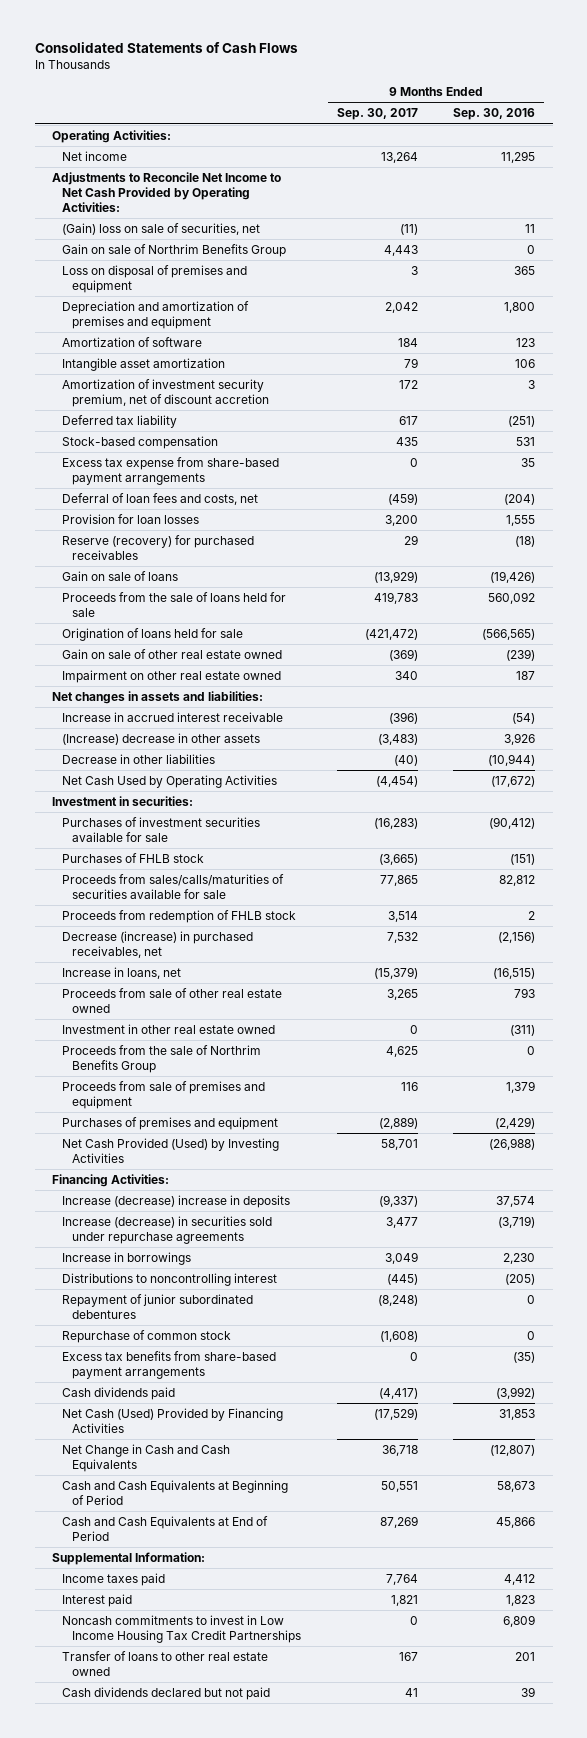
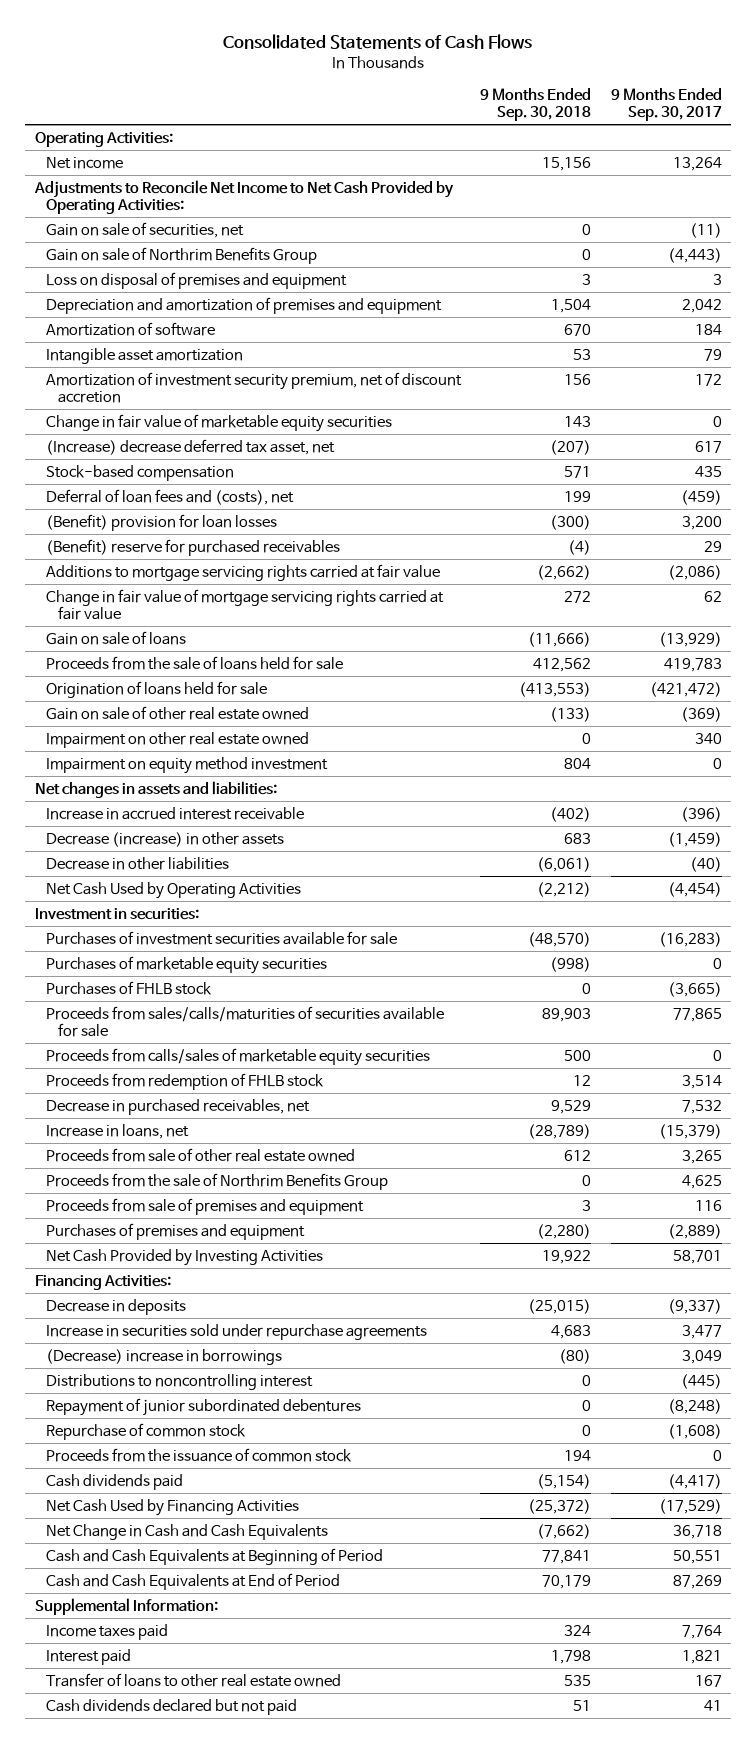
- | 9 Months Ended Sep. 30, 2017 | 9 Months Ended Sep. 30, 2016
+ | 9 Months Ended Sep. 30, 2018 | 9 Months Ended Sep. 30, 2017
- (Gain) loss on sale of securities, net | (11) | 11
- Gain on sale of Northrim Benefits Group | 4,443 | 0
+ Gain on sale of securities, net | 0 | (11)
+ Gain on sale of Northrim Benefits Group | 0 | (4,443)
- Deferred tax liability | 617 | (251)
+ Change in fair value of marketable equity securities | 143 | 0
+ (Increase) decrease deferred tax asset, net | (207) | 617
- Excess tax expense from share-based payment arrangements | 0 | 35
- Deferral of loan fees and costs, net | (459) | (204)
- Provision for loan losses | 3,200 | 1,555
- Reserve (recovery) for purchased receivables | 29 | (18)
+ Deferral of loan fees and (costs), net | 199 | (459)
+ (Benefit) provision for loan losses | (300) | 3,200
+ (Benefit) reserve for purchased receivables | (4) | 29
+ Additions to mortgage servicing rights carried at fair value | (2,662) | (2,086)
+ Change in fair value of mortgage servicing rights carried at fair value | 272 | 62
+ Impairment on equity method investment | 804 | 0
- (Increase) decrease in other assets | (3,483) | 3,926
+ Decrease (increase) in other assets | 683 | (1,459)
+ Purchases of marketable equity securities | (998) | 0
+ Proceeds from calls/sales of marketable equity securities | 500 | 0
- Decrease (increase) in purchased receivables, net | 7,532 | (2,156)
+ Decrease in purchased receivables, net | 9,529 | 7,532
- Investment in other real estate owned | 0 | (311)
- Net Cash Provided (Used) by Investing Activities | 58,701 | (26,988)
+ Net Cash Provided by Investing Activities | 19,922 | 58,701
- Increase (decrease) increase in deposits | (9,337) | 37,574
- Increase (decrease) in securities sold under repurchase agreements | 3,477 | (3,719)
- Increase in borrowings | 3,049 | 2,230
+ Decrease in deposits | (25,015) | (9,337)
+ Increase in securities sold under repurchase agreements | 4,683 | 3,477
+ (Decrease) increase in borrowings | (80) | 3,049
- Excess tax benefits from share-based payment arrangements | 0 | (35)
+ Proceeds from the issuance of common stock | 194 | 0
- Net Cash (Used) Provided by Financing Activities | (17,529) | 31,853
+ Net Cash Used by Financing Activities | (25,372) | (17,529)
- Noncash commitments to invest in Low Income Housing Tax Credit Partnerships | 0 | 6,809

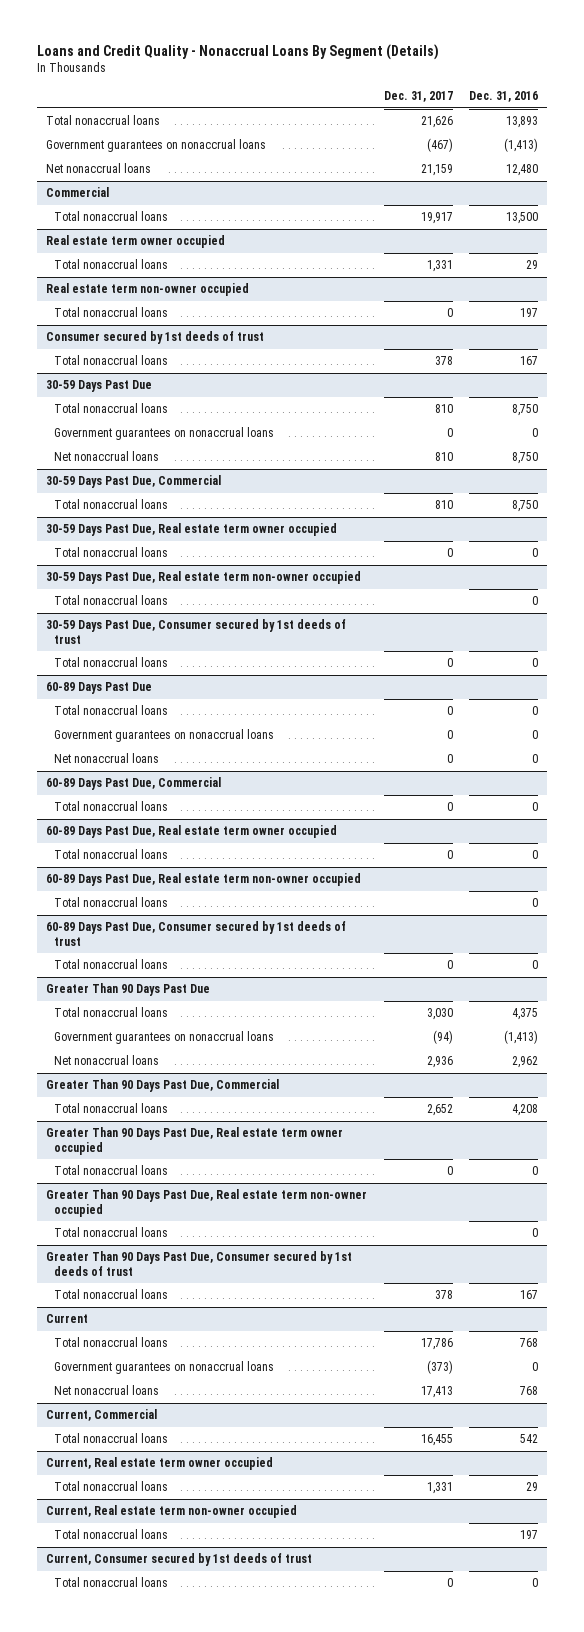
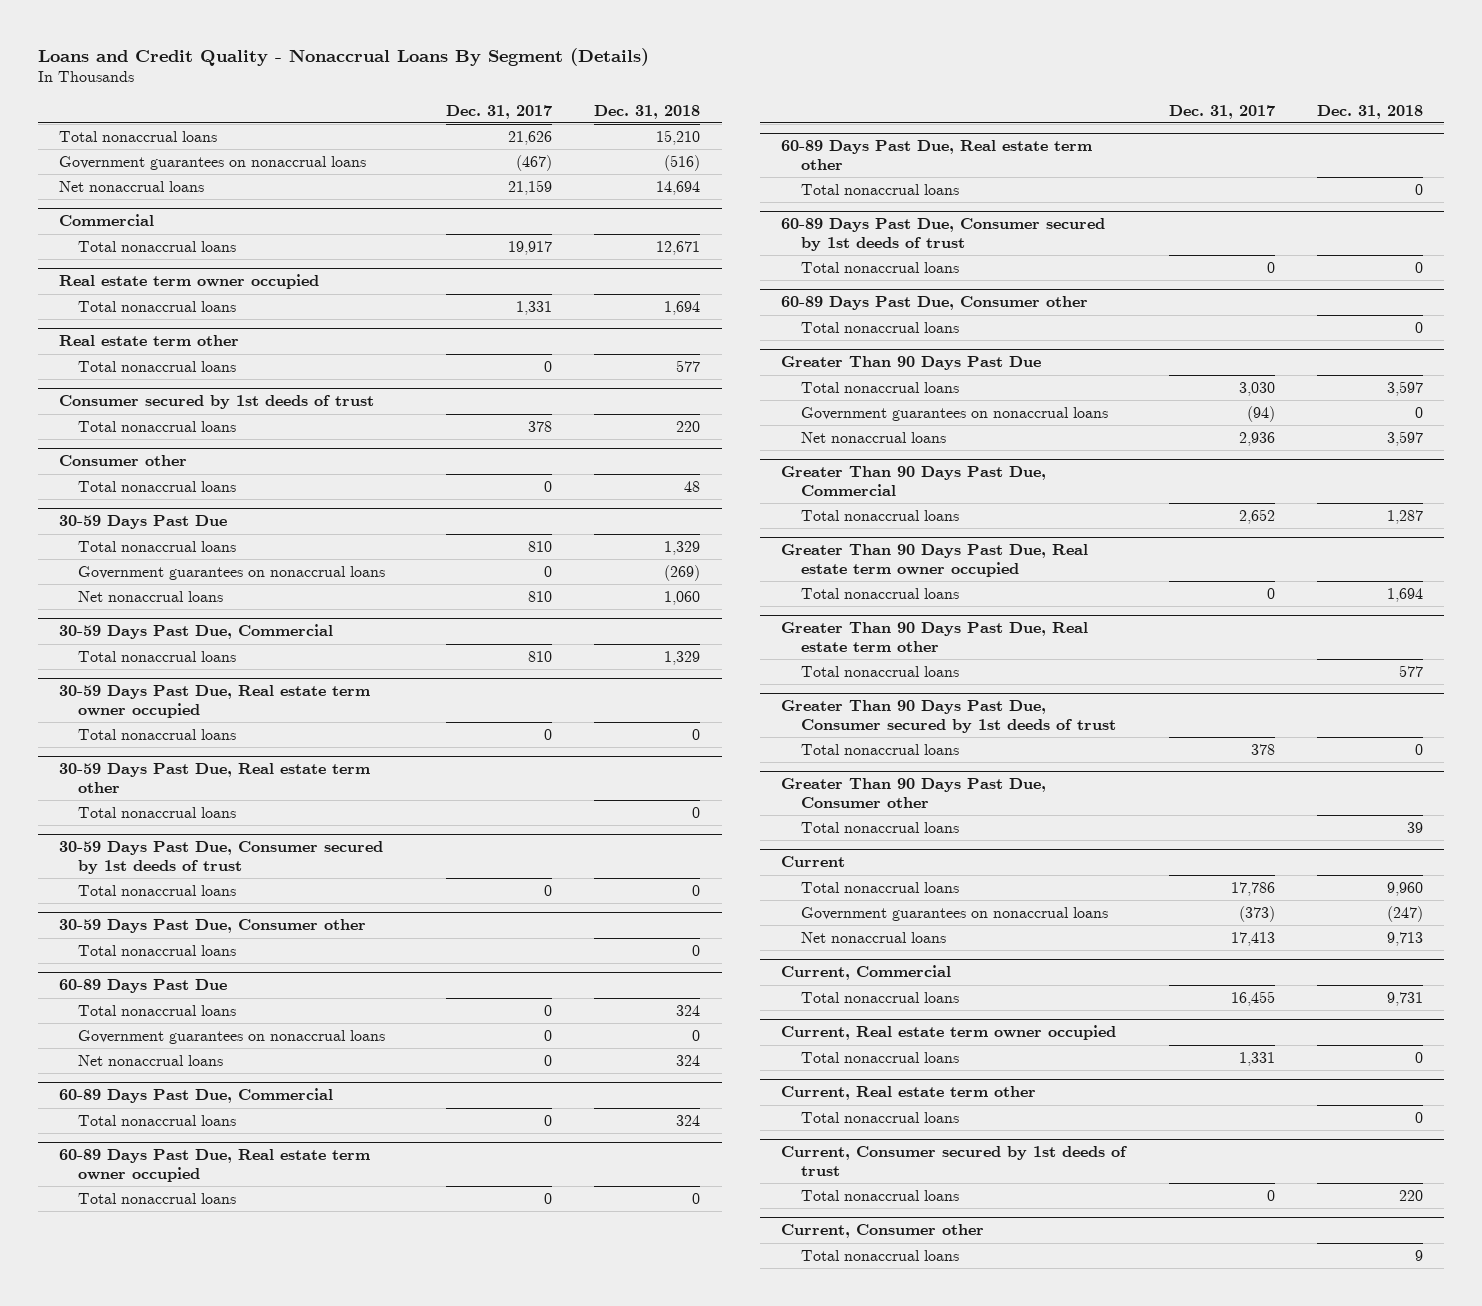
- | Dec. 31, 2017 | Dec. 31, 2016
+ | Dec. 31, 2017 | Dec. 31, 2018
- Real estate term non-owner occupied
+ Real estate term other
+ Consumer other
+ Total nonaccrual loans | 0 | 48
- 30-59 Days Past Due, Real estate term non-owner occupied
+ 30-59 Days Past Due, Real estate term other
+ 30-59 Days Past Due, Consumer other
+ Total nonaccrual loans | | 0
- 60-89 Days Past Due, Real estate term non-owner occupied
+ 60-89 Days Past Due, Real estate term other
+ 60-89 Days Past Due, Consumer other
+ Total nonaccrual loans | | 0
- Greater Than 90 Days Past Due, Real estate term non-owner occupied
+ Greater Than 90 Days Past Due, Real estate term other
+ Greater Than 90 Days Past Due, Consumer other
+ Total nonaccrual loans | | 39
- Current, Real estate term non-owner occupied
+ Current, Real estate term other
+ Current, Consumer other
+ Total nonaccrual loans | | 9

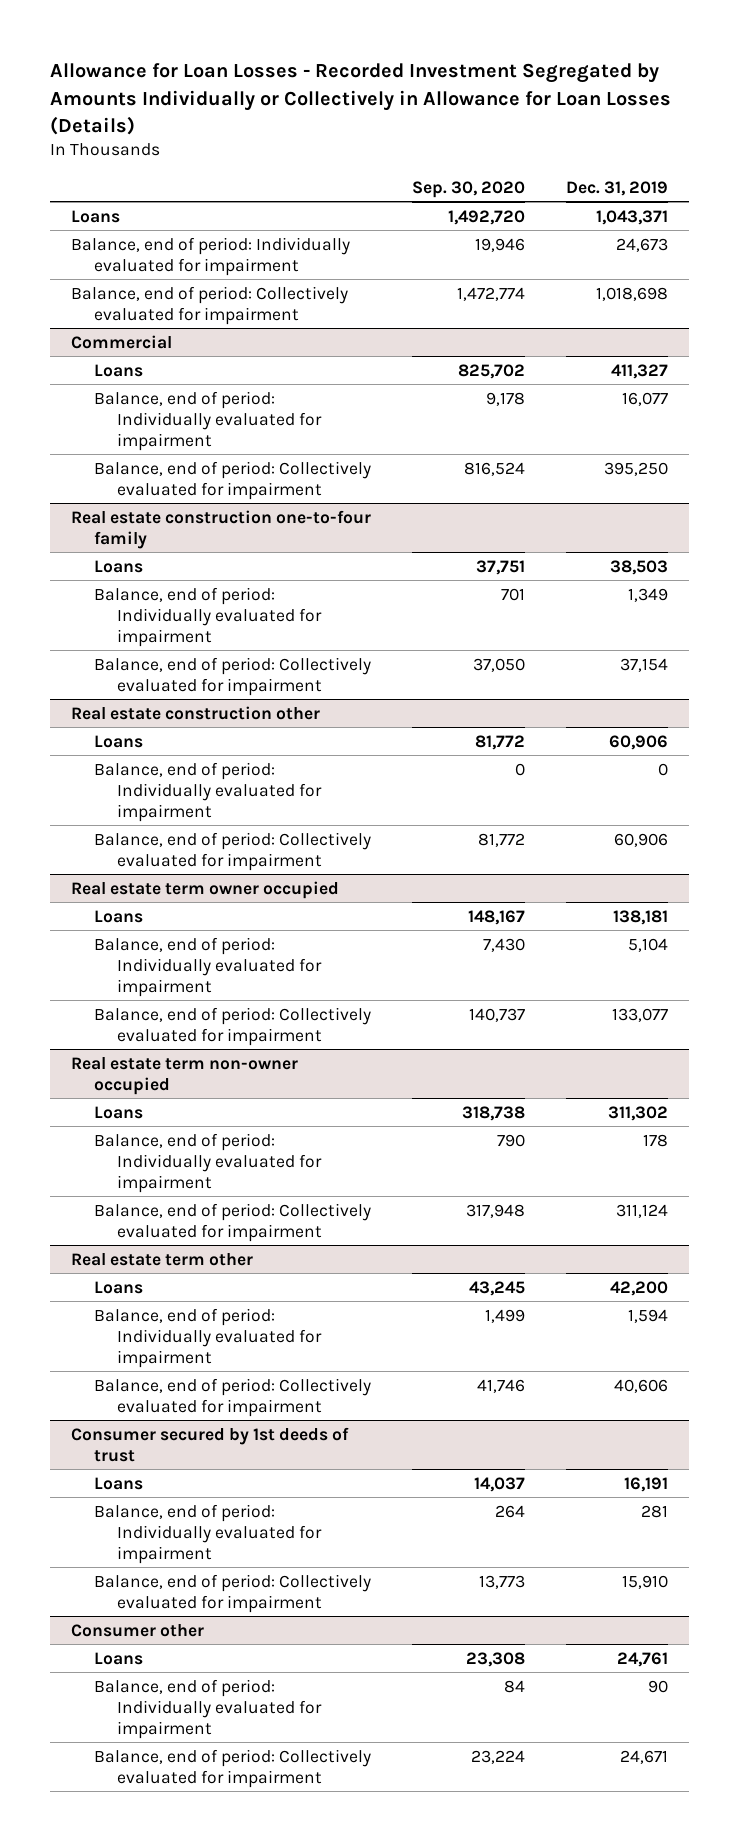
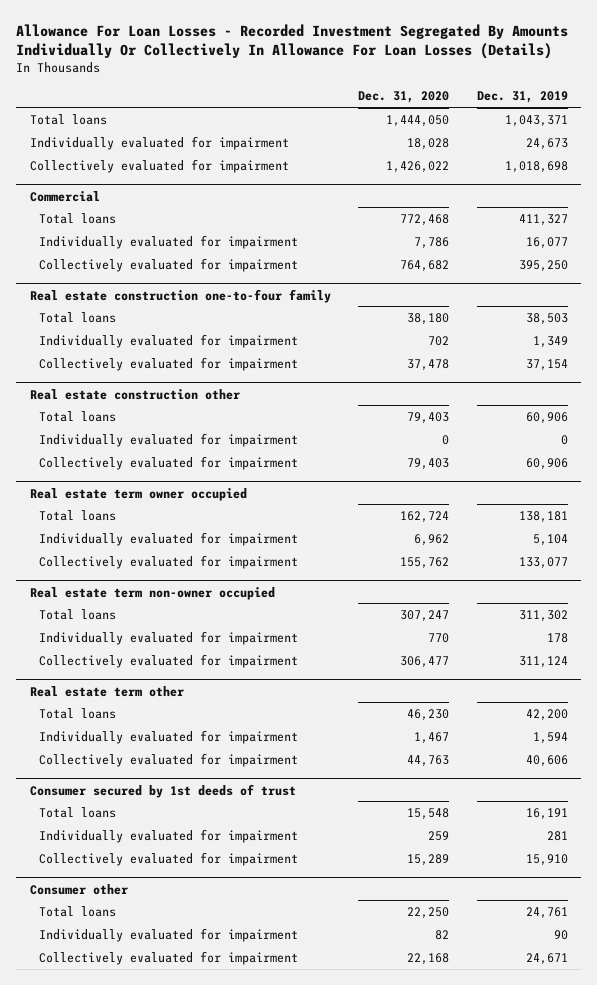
- Allowance for Loan Losses - Recorded Investment Segregated by Amounts Individually or Collectively in Allowance for Loan Losses (Details)
+ Allowance For Loan Losses - Recorded Investment Segregated By Amounts Individually Or Collectively In Allowance For Loan Losses (Details)
- | Sep. 30, 2020 | Dec. 31, 2019
+ | Dec. 31, 2020 | Dec. 31, 2019
- Loans | 1,492,720 | 1,043,371
- Balance, end of period: Individually evaluated for impairment | 19,946 | 24,673
- Balance, end of period: Collectively evaluated for impairment | 1,472,774 | 1,018,698
+ Total loans | 1,444,050 | 1,043,371
+ Individually evaluated for impairment | 18,028 | 24,673
+ Collectively evaluated for impairment | 1,426,022 | 1,018,698
@ Commercial
- Loans | 825,702 | 411,327
- Balance, end of period: Individually evaluated for impairment | 9,178 | 16,077
- Balance, end of period: Collectively evaluated for impairment | 816,524 | 395,250
+ Total loans | 772,468 | 411,327
+ Individually evaluated for impairment | 7,786 | 16,077
+ Collectively evaluated for impairment | 764,682 | 395,250
@ Real estate construction one-to-four family
- Loans | 37,751 | 38,503
- Balance, end of period: Individually evaluated for impairment | 701 | 1,349
- Balance, end of period: Collectively evaluated for impairment | 37,050 | 37,154
+ Total loans | 38,180 | 38,503
+ Individually evaluated for impairment | 702 | 1,349
+ Collectively evaluated for impairment | 37,478 | 37,154
@ Real estate construction other
- Loans | 81,772 | 60,906
- Balance, end of period: Individually evaluated for impairment | 0 | 0
- Balance, end of period: Collectively evaluated for impairment | 81,772 | 60,906
+ Total loans | 79,403 | 60,906
+ Individually evaluated for impairment | 0 | 0
+ Collectively evaluated for impairment | 79,403 | 60,906
@ Real estate term owner occupied
- Loans | 148,167 | 138,181
- Balance, end of period: Individually evaluated for impairment | 7,430 | 5,104
- Balance, end of period: Collectively evaluated for impairment | 140,737 | 133,077
+ Total loans | 162,724 | 138,181
+ Individually evaluated for impairment | 6,962 | 5,104
+ Collectively evaluated for impairment | 155,762 | 133,077
@ Real estate term non-owner occupied
- Loans | 318,738 | 311,302
- Balance, end of period: Individually evaluated for impairment | 790 | 178
- Balance, end of period: Collectively evaluated for impairment | 317,948 | 311,124
+ Total loans | 307,247 | 311,302
+ Individually evaluated for impairment | 770 | 178
+ Collectively evaluated for impairment | 306,477 | 311,124
@ Real estate term other
- Loans | 43,245 | 42,200
- Balance, end of period: Individually evaluated for impairment | 1,499 | 1,594
- Balance, end of period: Collectively evaluated for impairment | 41,746 | 40,606
+ Total loans | 46,230 | 42,200
+ Individually evaluated for impairment | 1,467 | 1,594
+ Collectively evaluated for impairment | 44,763 | 40,606
@ Consumer secured by 1st deeds of trust
- Loans | 14,037 | 16,191
- Balance, end of period: Individually evaluated for impairment | 264 | 281
- Balance, end of period: Collectively evaluated for impairment | 13,773 | 15,910
+ Total loans | 15,548 | 16,191
+ Individually evaluated for impairment | 259 | 281
+ Collectively evaluated for impairment | 15,289 | 15,910
@ Consumer other
- Loans | 23,308 | 24,761
- Balance, end of period: Individually evaluated for impairment | 84 | 90
- Balance, end of period: Collectively evaluated for impairment | 23,224 | 24,671
+ Total loans | 22,250 | 24,761
+ Individually evaluated for impairment | 82 | 90
+ Collectively evaluated for impairment | 22,168 | 24,671

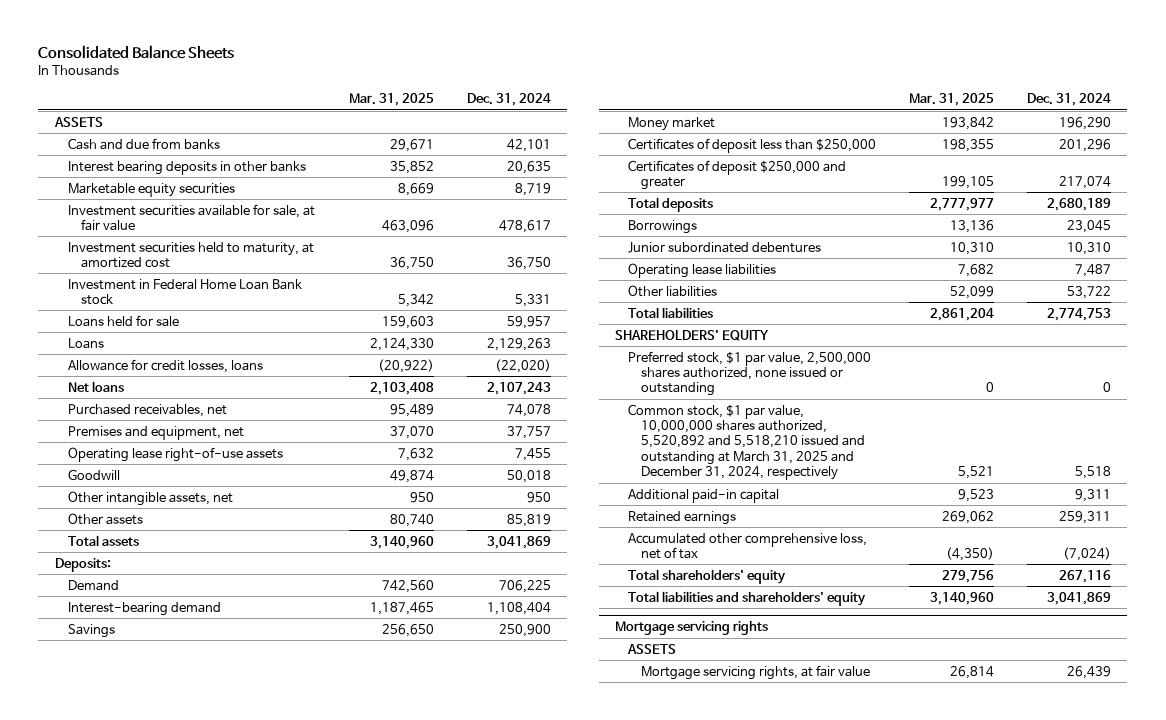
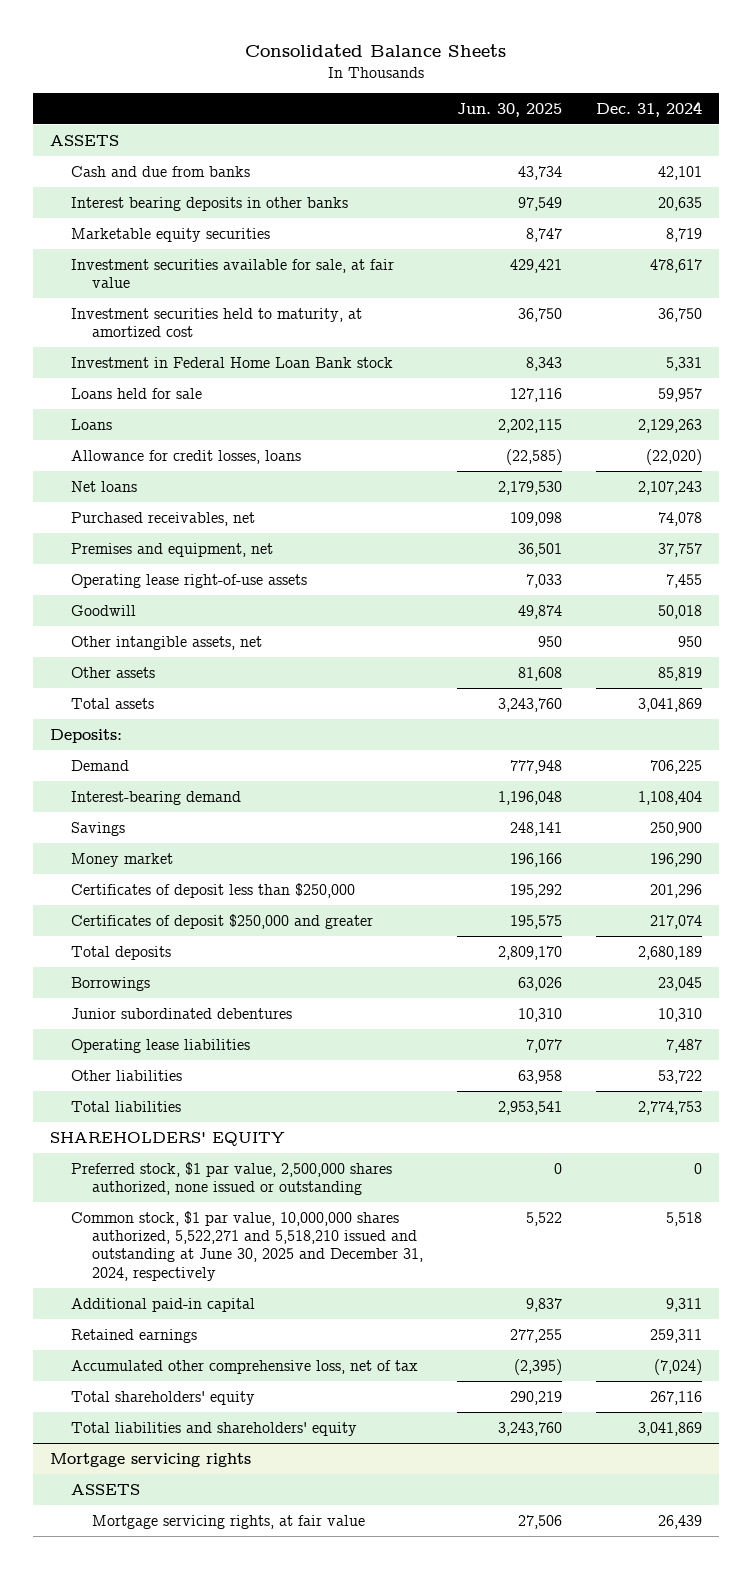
- | Mar. 31, 2025 | Dec. 31, 2024
+ | Jun. 30, 2025 | Dec. 31, 2024
- Common stock, $1 par value, 10,000,000 shares authorized, 5,520,892 and 5,518,210 issued and outstanding at March 31, 2025 and December 31, 2024, respectively | 5,521 | 5,518
+ Common stock, $1 par value, 10,000,000 shares authorized, 5,522,271 and 5,518,210 issued and outstanding at June 30, 2025 and December 31, 2024, respectively | 5,522 | 5,518

